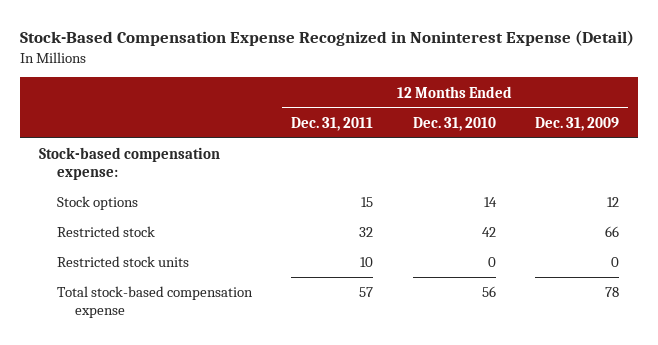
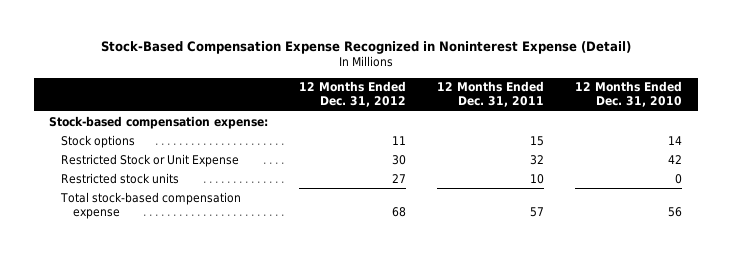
- | 12 Months Ended Dec. 31, 2011 | 12 Months Ended Dec. 31, 2010 | 12 Months Ended Dec. 31, 2009
+ | 12 Months Ended Dec. 31, 2012 | 12 Months Ended Dec. 31, 2011 | 12 Months Ended Dec. 31, 2010
- Restricted stock | 32 | 42 | 66
+ Restricted Stock or Unit Expense | 30 | 32 | 42

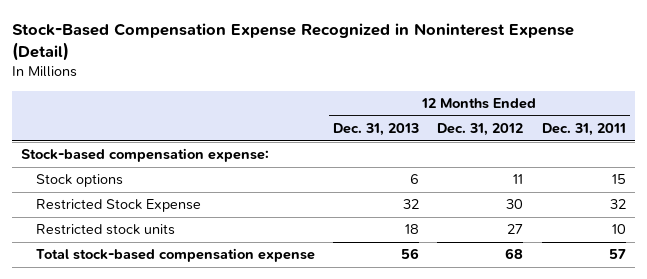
- | 12 Months Ended Dec. 31, 2012 | 12 Months Ended Dec. 31, 2011 | 12 Months Ended Dec. 31, 2010
+ | 12 Months Ended Dec. 31, 2013 | 12 Months Ended Dec. 31, 2012 | 12 Months Ended Dec. 31, 2011
- Restricted Stock or Unit Expense | 30 | 32 | 42
+ Restricted Stock Expense | 32 | 30 | 32

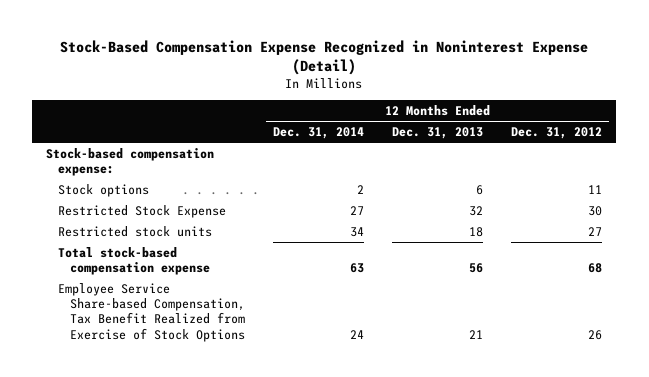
- | 12 Months Ended Dec. 31, 2013 | 12 Months Ended Dec. 31, 2012 | 12 Months Ended Dec. 31, 2011
+ | 12 Months Ended Dec. 31, 2014 | 12 Months Ended Dec. 31, 2013 | 12 Months Ended Dec. 31, 2012
+ Employee Service Share-based Compensation, Tax Benefit Realized from Exercise of Stock Options | 24 | 21 | 26

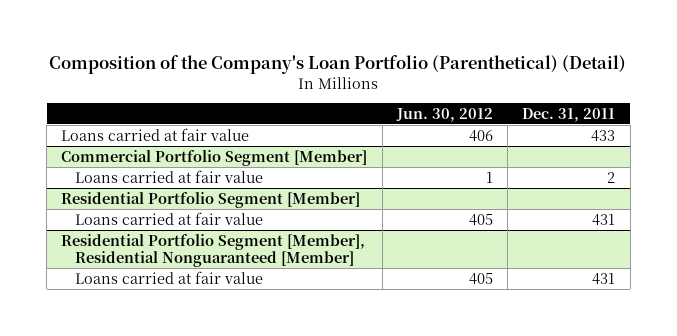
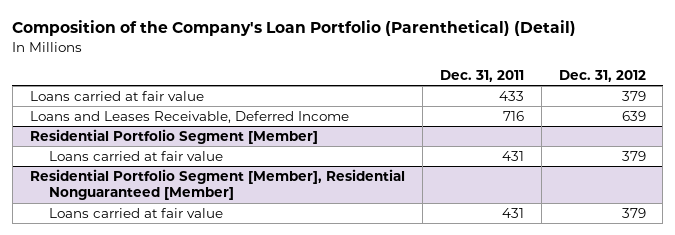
- | Jun. 30, 2012 | Dec. 31, 2011
+ | Dec. 31, 2011 | Dec. 31, 2012
- Commercial Portfolio Segment [Member]
- Loans carried at fair value | 1 | 2
+ Loans and Leases Receivable, Deferred Income | 716 | 639

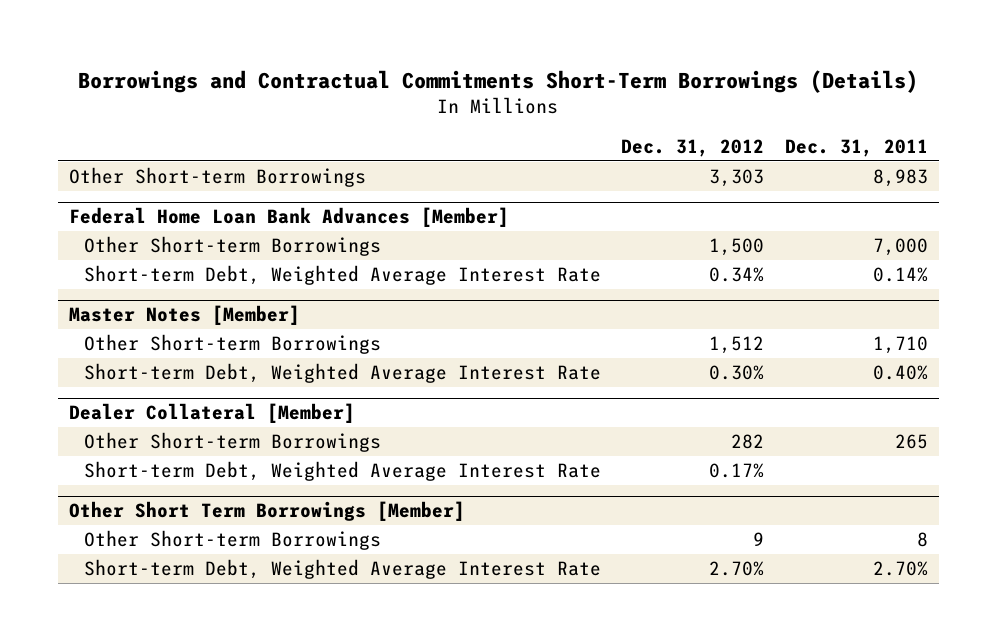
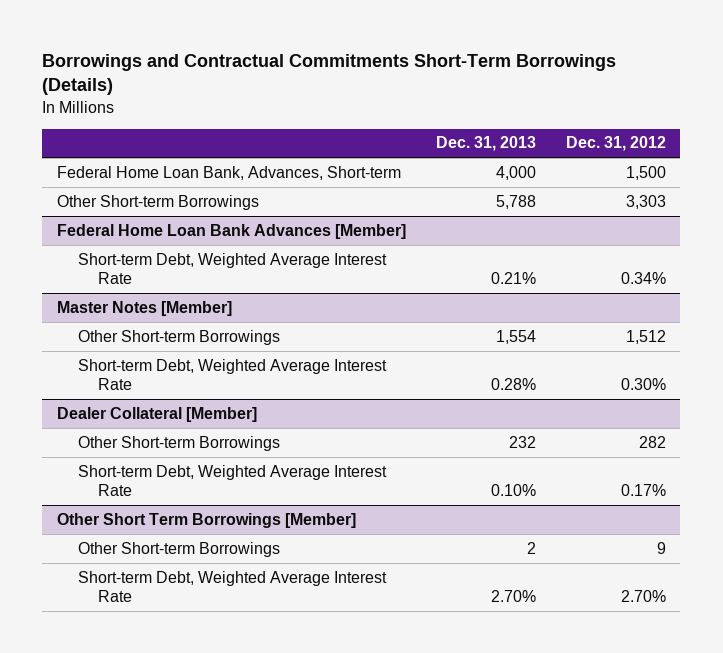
- | Dec. 31, 2012 | Dec. 31, 2011
+ | Dec. 31, 2013 | Dec. 31, 2012
+ Federal Home Loan Bank, Advances, Short-term | 4,000 | 1,500
@ Federal Home Loan Bank Advances [Member]
- Other Short-term Borrowings | 1,500 | 7,000

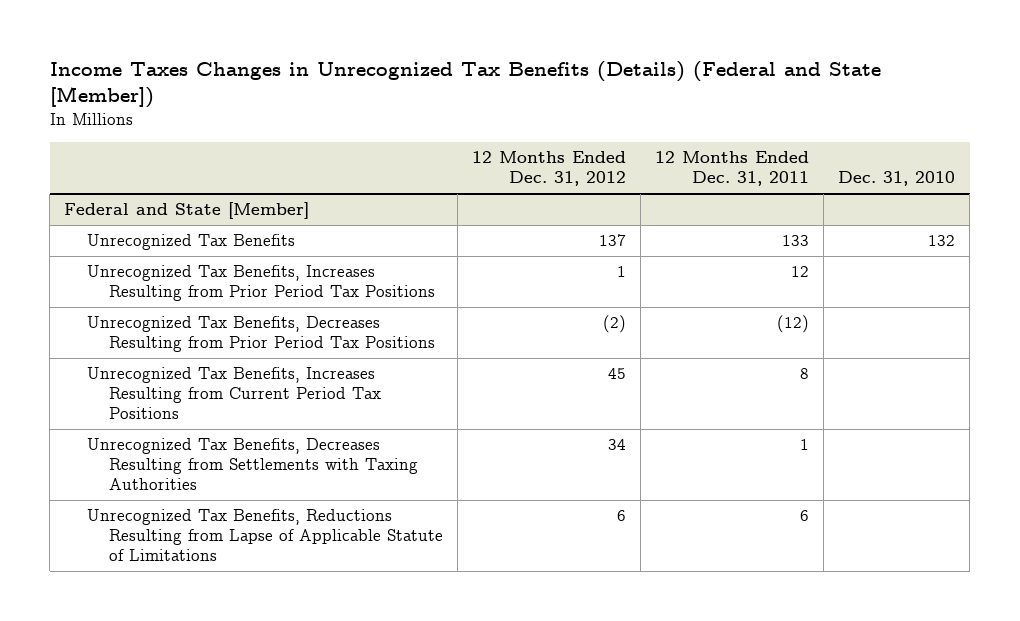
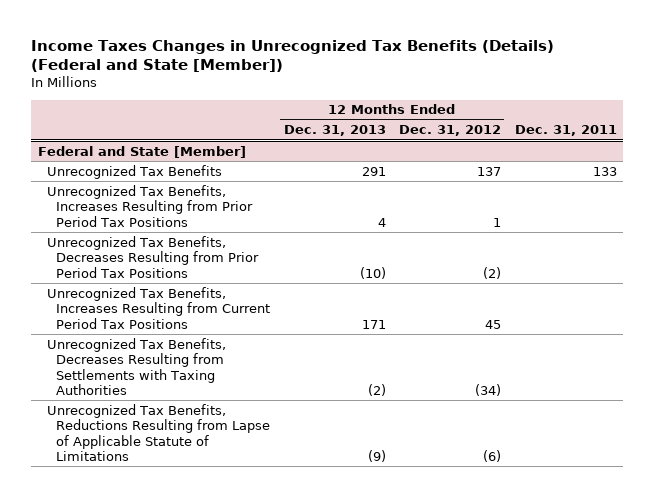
- | 12 Months Ended Dec. 31, 2012 | 12 Months Ended Dec. 31, 2011 | Dec. 31, 2010
+ | 12 Months Ended Dec. 31, 2013 | 12 Months Ended Dec. 31, 2012 | Dec. 31, 2011
@ Federal and State [Member]
- Unrecognized Tax Benefits, Decreases Resulting from Settlements with Taxing Authorities | 34 | 1 |
- Unrecognized Tax Benefits, Reductions Resulting from Lapse of Applicable Statute of Limitations | 6 | 6 |
+ Unrecognized Tax Benefits, Decreases Resulting from Settlements with Taxing Authorities | (2) | (34) |
+ Unrecognized Tax Benefits, Reductions Resulting from Lapse of Applicable Statute of Limitations | (9) | (6) |

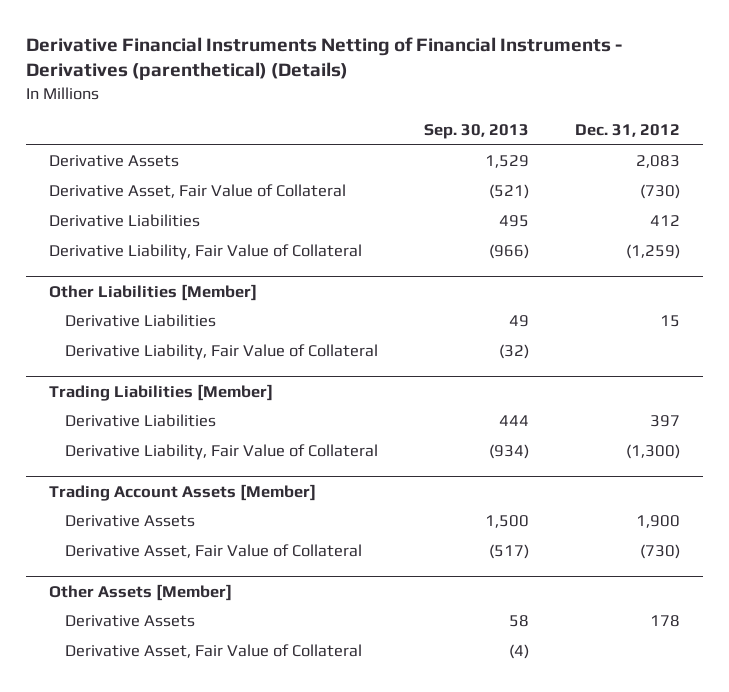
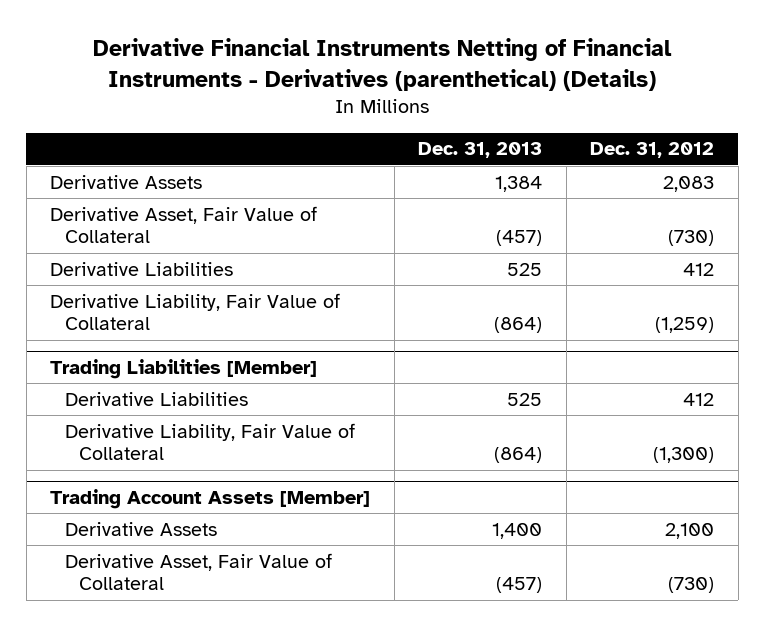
- | Sep. 30, 2013 | Dec. 31, 2012
+ | Dec. 31, 2013 | Dec. 31, 2012
- Other Liabilities [Member]
- Derivative Liabilities | 49 | 15
- Derivative Liability, Fair Value of Collateral | (32) |
@ Trading Liabilities [Member]
- Derivative Liabilities | 444 | 397
+ Derivative Liabilities | 525 | 412
@ Trading Account Assets [Member]
- Derivative Assets | 1,500 | 1,900
+ Derivative Assets | 1,400 | 2,100
- Other Assets [Member]
- Derivative Assets | 58 | 178
- Derivative Asset, Fair Value of Collateral | (4) |

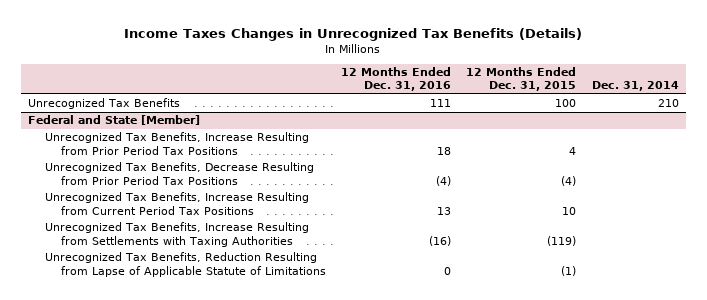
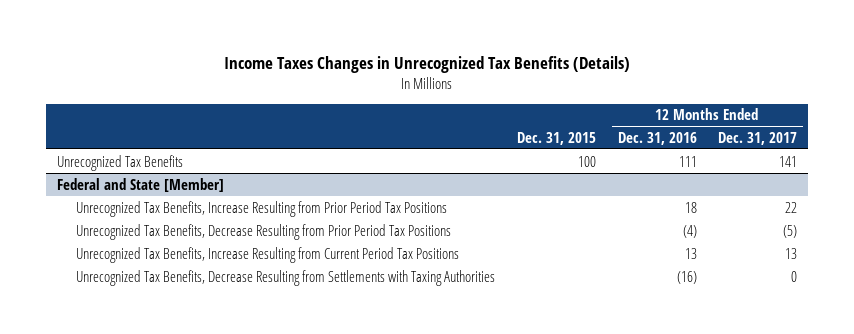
- | 12 Months Ended Dec. 31, 2016 | 12 Months Ended Dec. 31, 2015 | Dec. 31, 2014
+ | Dec. 31, 2015 | 12 Months Ended Dec. 31, 2016 | 12 Months Ended Dec. 31, 2017
@ Federal and State [Member]
- Unrecognized Tax Benefits, Increase Resulting from Settlements with Taxing Authorities | (16) | (119) |
- Unrecognized Tax Benefits, Reduction Resulting from Lapse of Applicable Statute of Limitations | 0 | (1) |
+ Unrecognized Tax Benefits, Decrease Resulting from Settlements with Taxing Authorities | | (16) | 0

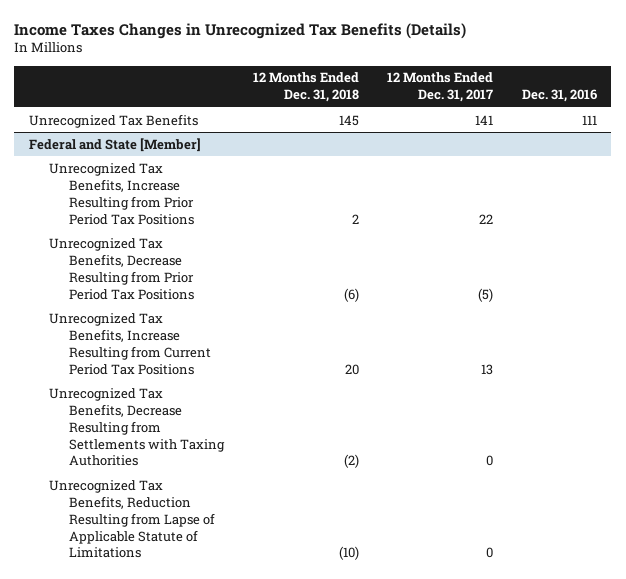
- | Dec. 31, 2015 | 12 Months Ended Dec. 31, 2016 | 12 Months Ended Dec. 31, 2017
+ | 12 Months Ended Dec. 31, 2018 | 12 Months Ended Dec. 31, 2017 | Dec. 31, 2016
@ Federal and State [Member]
+ Unrecognized Tax Benefits, Reduction Resulting from Lapse of Applicable Statute of Limitations | (10) | 0 |

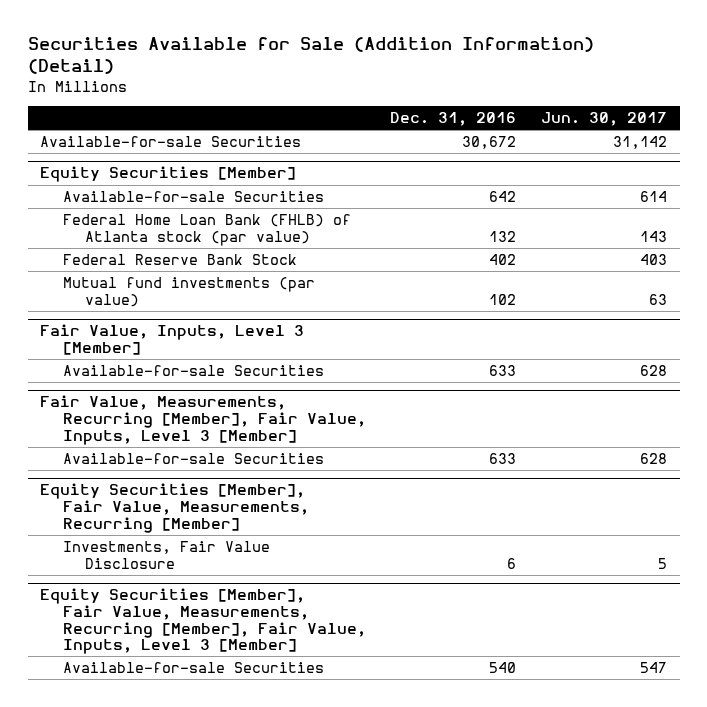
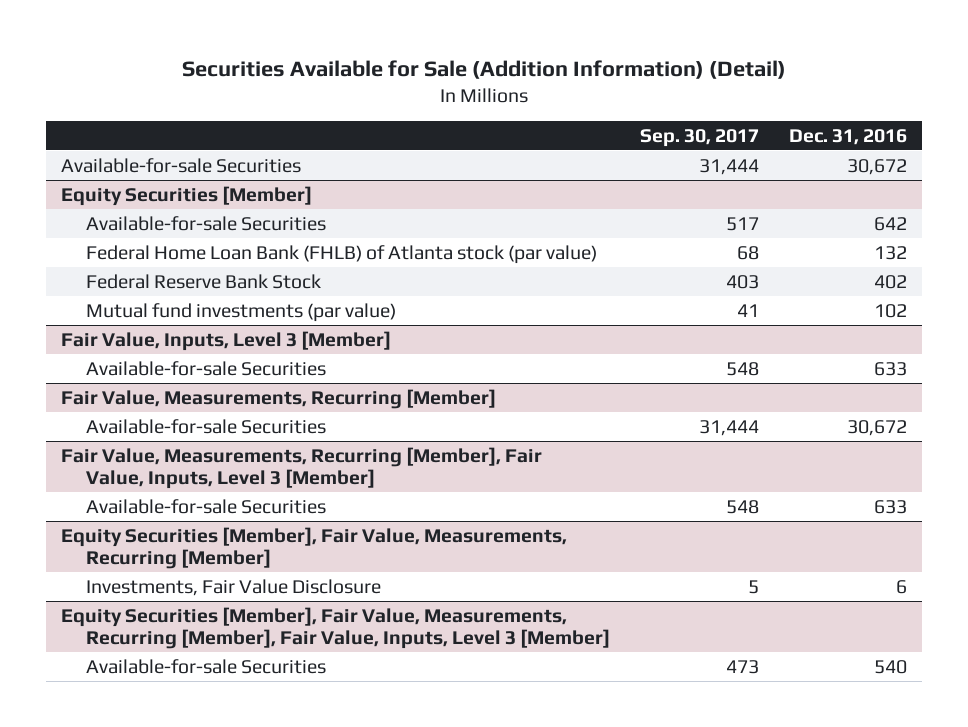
- | Dec. 31, 2016 | Jun. 30, 2017
+ | Sep. 30, 2017 | Dec. 31, 2016
+ Fair Value, Measurements, Recurring [Member]
+ Available-for-sale Securities | 31,444 | 30,672

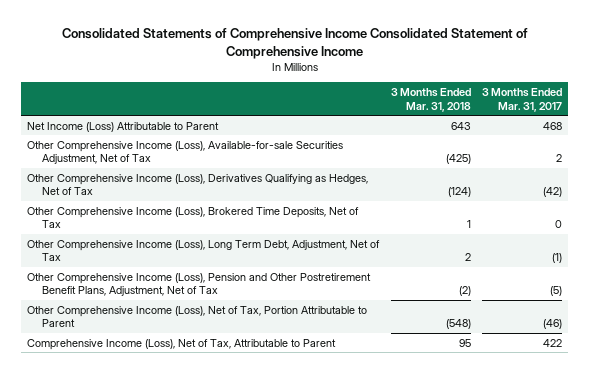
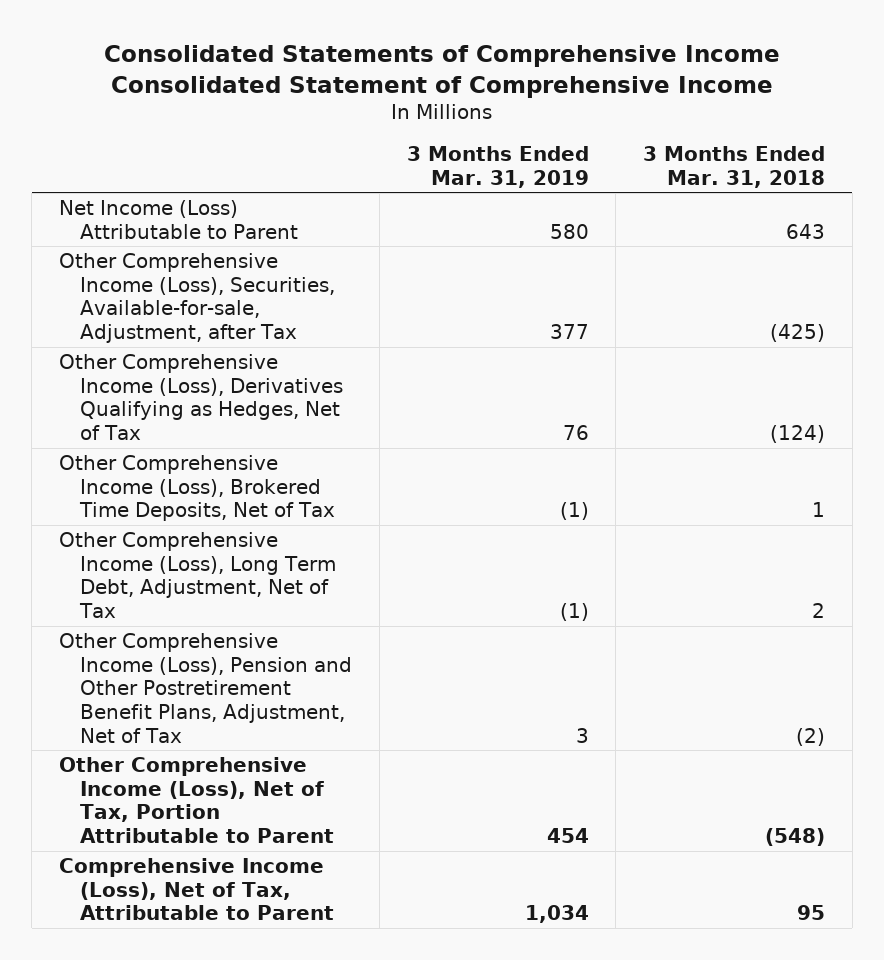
- | 3 Months Ended Mar. 31, 2018 | 3 Months Ended Mar. 31, 2017
+ | 3 Months Ended Mar. 31, 2019 | 3 Months Ended Mar. 31, 2018
- Other Comprehensive Income (Loss), Available-for-sale Securities Adjustment, Net of Tax | (425) | 2
+ Other Comprehensive Income (Loss), Securities, Available-for-sale, Adjustment, after Tax | 377 | (425)

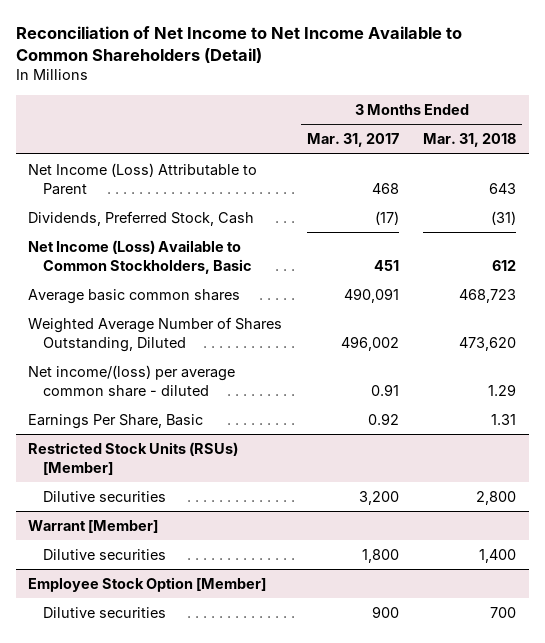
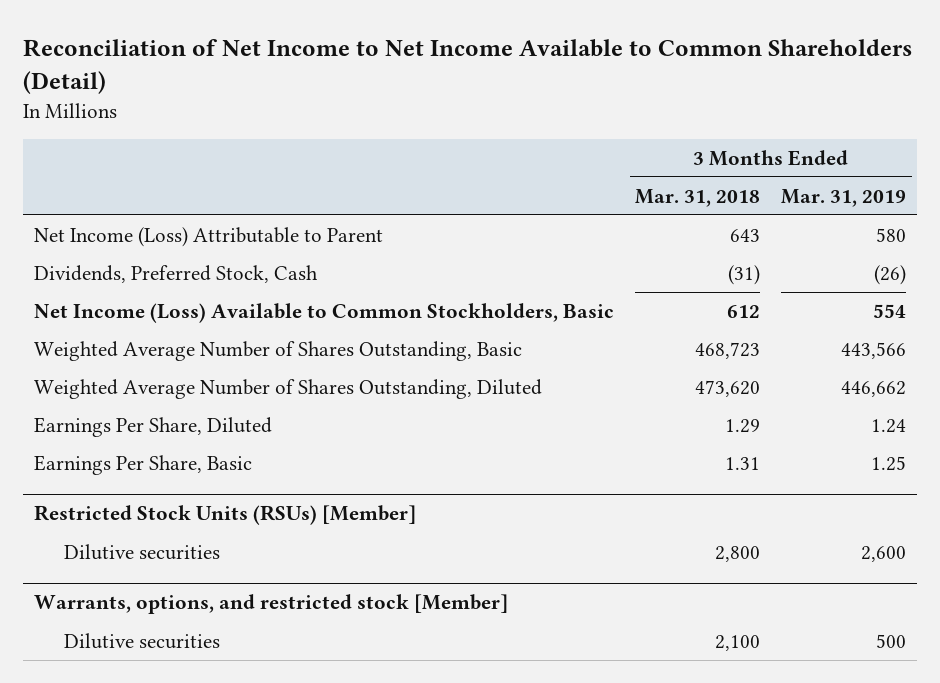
- | 3 Months Ended Mar. 31, 2017 | 3 Months Ended Mar. 31, 2018
+ | 3 Months Ended Mar. 31, 2018 | 3 Months Ended Mar. 31, 2019
- Average basic common shares | 490,091 | 468,723
+ Weighted Average Number of Shares Outstanding, Basic | 468,723 | 443,566
- Net income/(loss) per average common share - diluted | 0.91 | 1.29
+ Earnings Per Share, Diluted | 1.29 | 1.24
- Warrant [Member]
- Dilutive securities | 1,800 | 1,400
- Employee Stock Option [Member]
- Dilutive securities | 900 | 700
+ Warrants, options, and restricted stock [Member]
+ Dilutive securities | 2,100 | 500

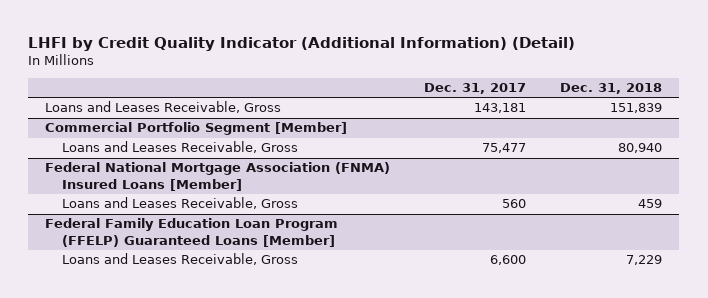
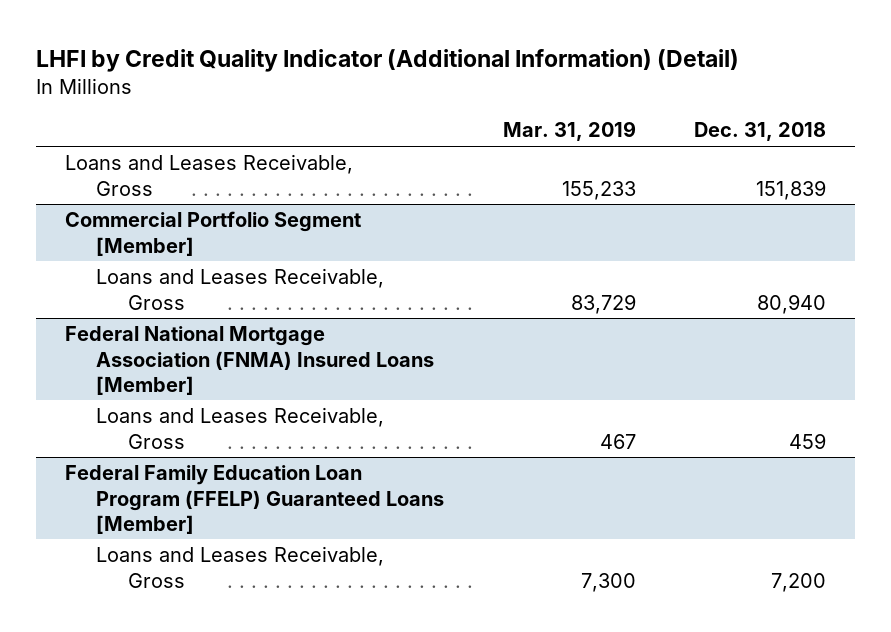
- | Dec. 31, 2017 | Dec. 31, 2018
+ | Mar. 31, 2019 | Dec. 31, 2018
@ Federal Family Education Loan Program (FFELP) Guaranteed Loans [Member]
- Loans and Leases Receivable, Gross | 6,600 | 7,229
+ Loans and Leases Receivable, Gross | 7,300 | 7,200

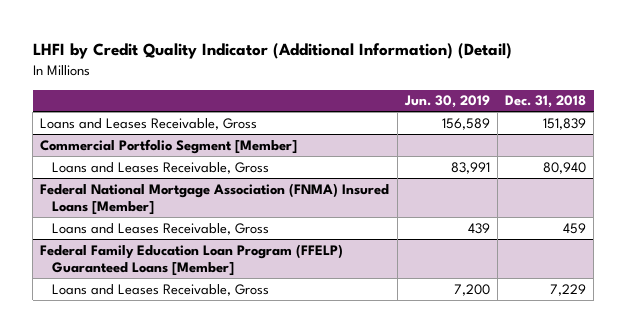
- | Mar. 31, 2019 | Dec. 31, 2018
+ | Jun. 30, 2019 | Dec. 31, 2018
@ Federal Family Education Loan Program (FFELP) Guaranteed Loans [Member]
- Loans and Leases Receivable, Gross | 7,300 | 7,200
+ Loans and Leases Receivable, Gross | 7,200 | 7,229

